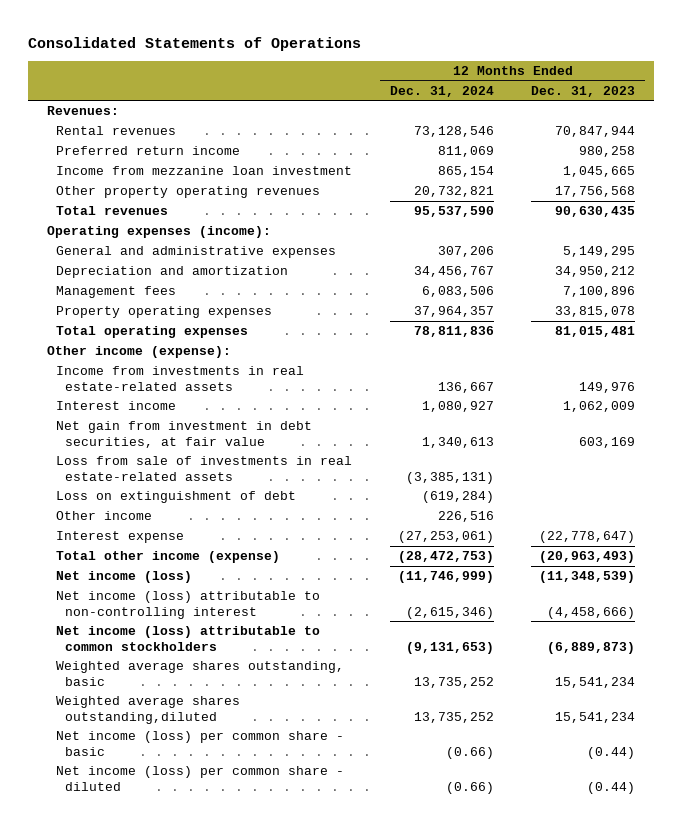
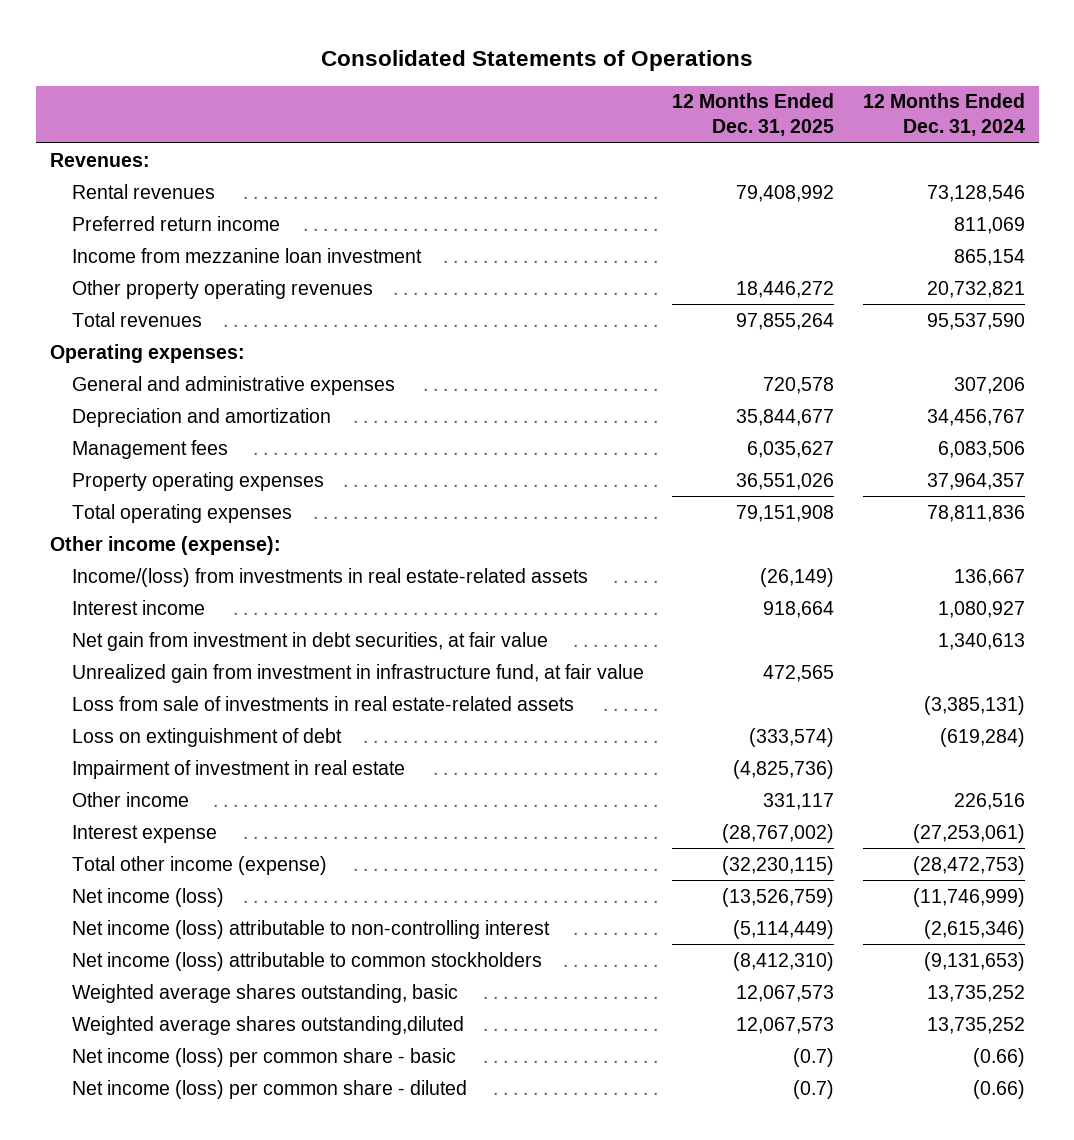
- | 12 Months Ended Dec. 31, 2024 | 12 Months Ended Dec. 31, 2023
+ | 12 Months Ended Dec. 31, 2025 | 12 Months Ended Dec. 31, 2024
- Operating expenses (income):
+ Operating expenses:
- Income from investments in real estate-related assets | 136,667 | 149,976
+ Income/(loss) from investments in real estate-related assets | (26,149) | 136,667
+ Unrealized gain from investment in infrastructure fund, at fair value | 472,565 |
+ Impairment of investment in real estate | (4,825,736) |

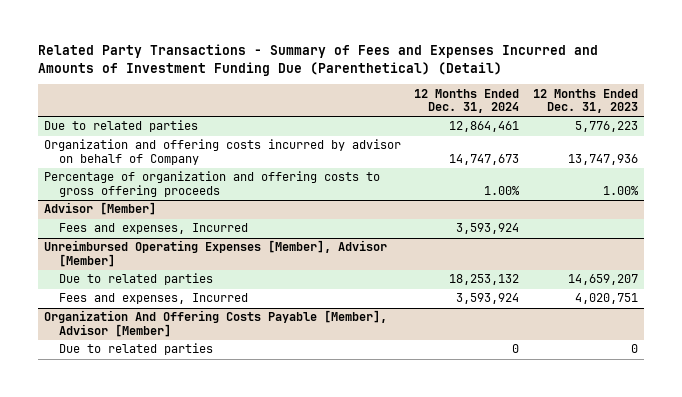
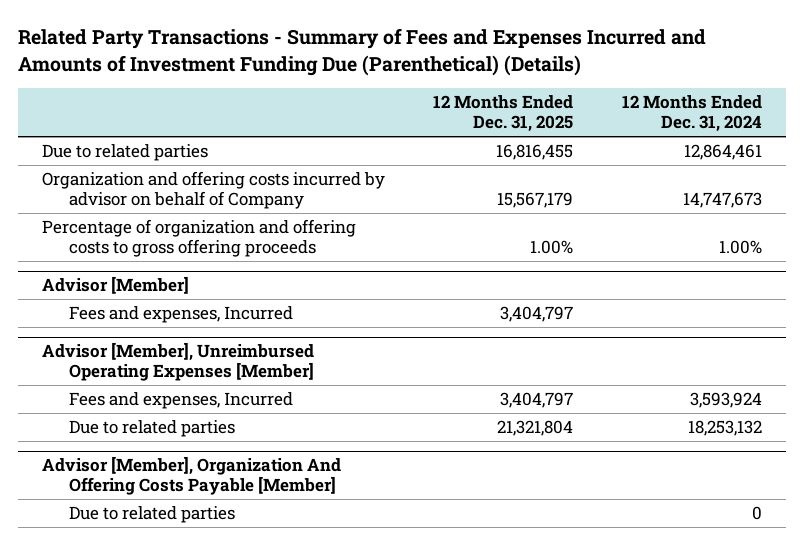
- Related Party Transactions - Summary of Fees and Expenses Incurred and Amounts of Investment Funding Due (Parenthetical) (Detail)
+ Related Party Transactions - Summary of Fees and Expenses Incurred and Amounts of Investment Funding Due (Parenthetical) (Details)
- | 12 Months Ended Dec. 31, 2024 | 12 Months Ended Dec. 31, 2023
+ | 12 Months Ended Dec. 31, 2025 | 12 Months Ended Dec. 31, 2024
@ Advisor [Member]
+ Fees and expenses, Incurred | 3,404,797 |
+ Advisor [Member], Unreimbursed Operating Expenses [Member]
- Unreimbursed Operating Expenses [Member], Advisor [Member]
- Fees and expenses, Incurred | 3,593,924 | 4,020,751
- Organization And Offering Costs Payable [Member], Advisor [Member]
+ Advisor [Member], Organization And Offering Costs Payable [Member]

